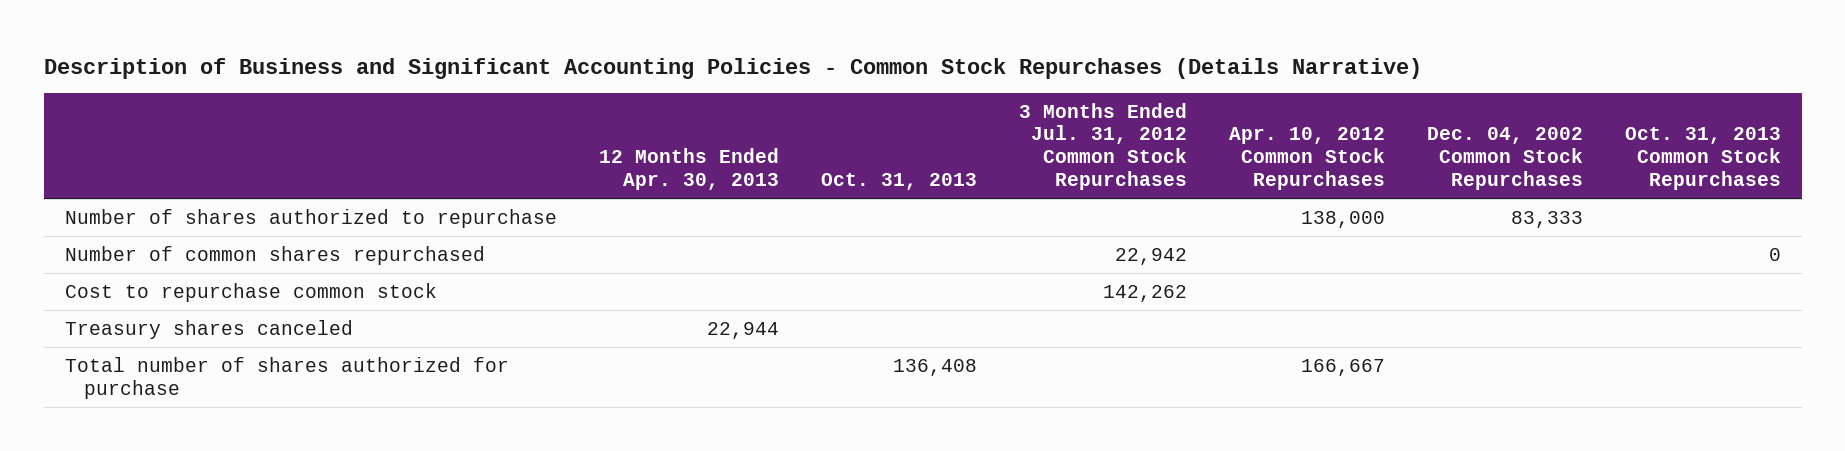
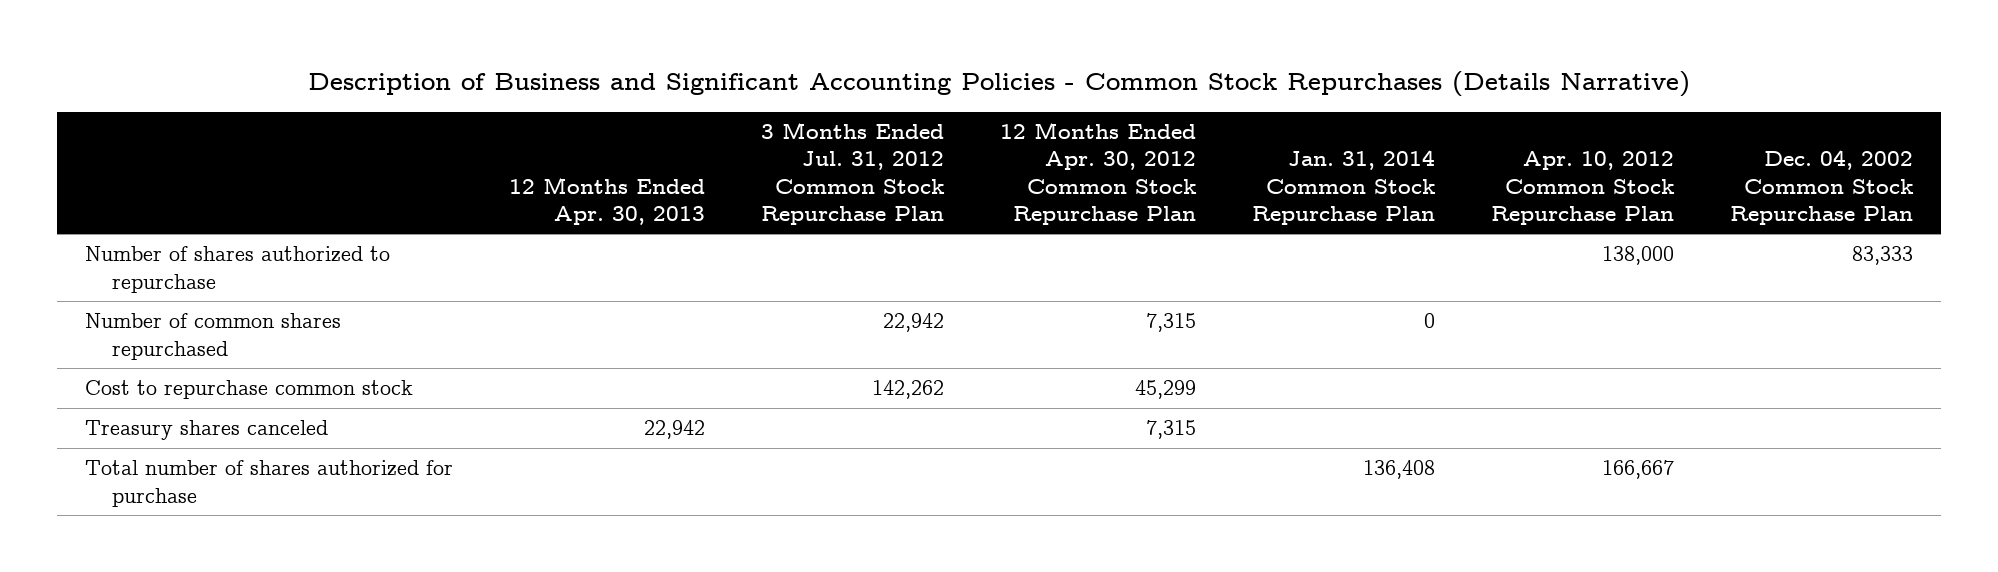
- | 12 Months Ended Apr. 30, 2013 | Oct. 31, 2013 | 3 Months Ended Jul. 31, 2012 Common Stock Repurchases | Apr. 10, 2012 Common Stock Repurchases | Dec. 04, 2002 Common Stock Repurchases | Oct. 31, 2013 Common Stock Repurchases
+ | 12 Months Ended Apr. 30, 2013 | 3 Months Ended Jul. 31, 2012 Common Stock Repurchase Plan | 12 Months Ended Apr. 30, 2012 Common Stock Repurchase Plan | Jan. 31, 2014 Common Stock Repurchase Plan | Apr. 10, 2012 Common Stock Repurchase Plan | Dec. 04, 2002 Common Stock Repurchase Plan
- Treasury shares canceled | 22,944 | | | | |
+ Treasury shares canceled | 22,942 | | 7,315 | | |

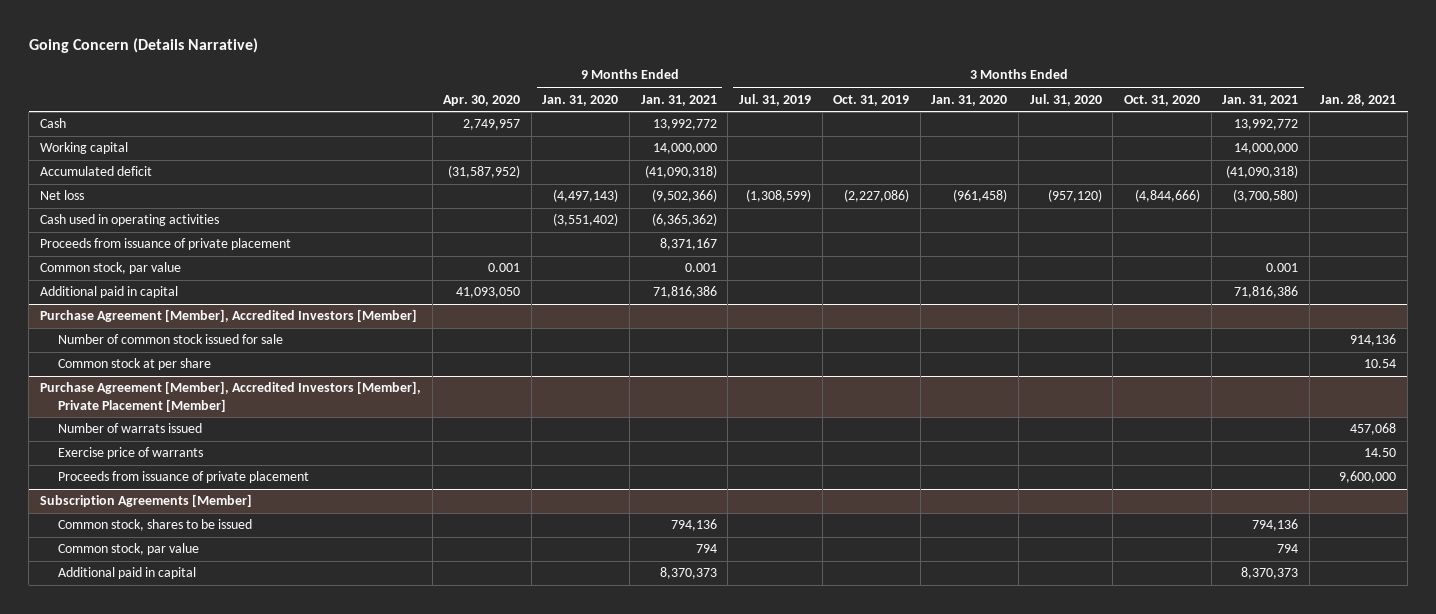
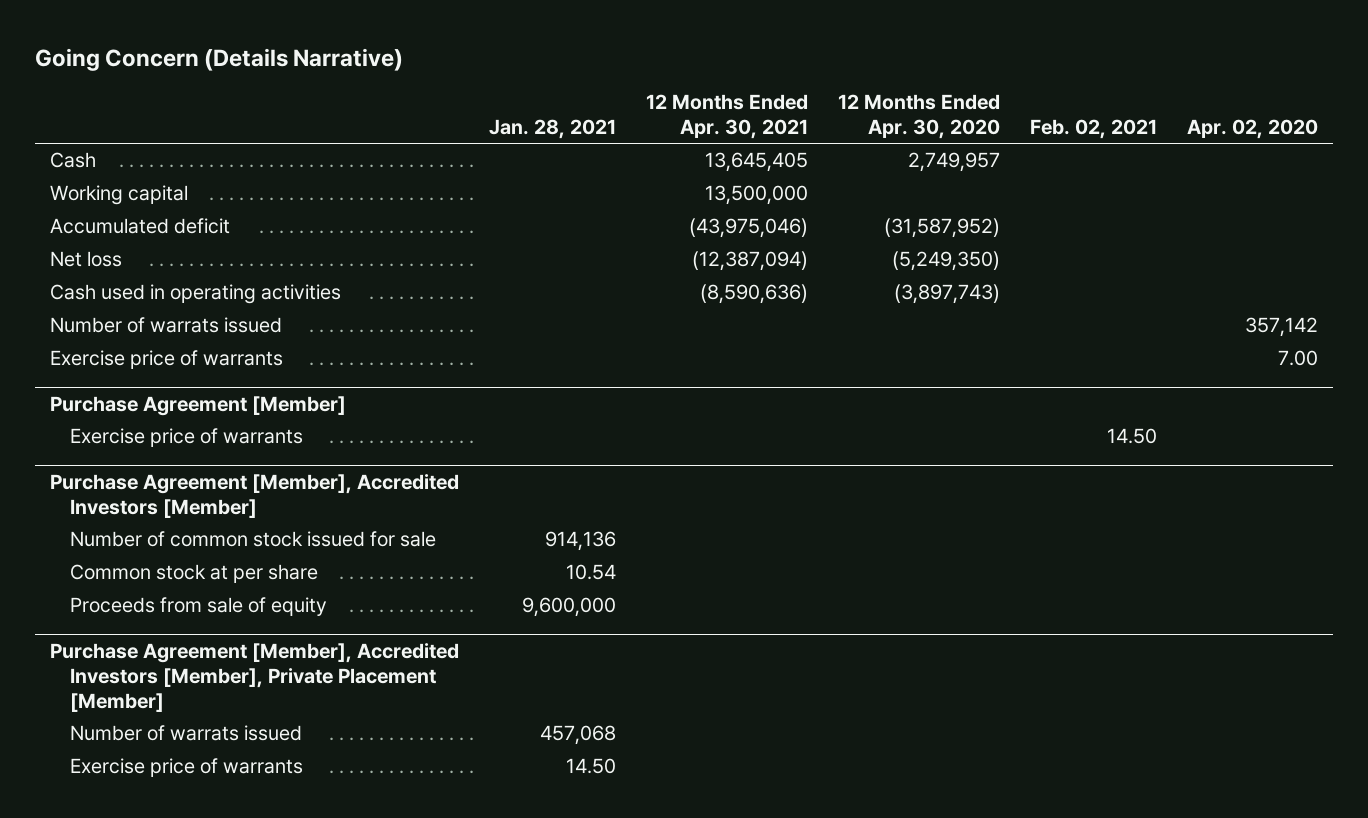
- | Apr. 30, 2020 | 9 Months Ended Jan. 31, 2020 | 9 Months Ended Jan. 31, 2021 | 3 Months Ended Jul. 31, 2019 | 3 Months Ended Oct. 31, 2019 | 3 Months Ended Jan. 31, 2020 | 3 Months Ended Jul. 31, 2020 | 3 Months Ended Oct. 31, 2020 | 3 Months Ended Jan. 31, 2021 | Jan. 28, 2021
+ | Jan. 28, 2021 | 12 Months Ended Apr. 30, 2021 | 12 Months Ended Apr. 30, 2020 | Feb. 02, 2021 | Apr. 02, 2020
- Proceeds from issuance of private placement | | | 8,371,167 | | | | | | |
- Common stock, par value | 0.001 | | 0.001 | | | | | | 0.001 |
- Additional paid in capital | 41,093,050 | | 71,816,386 | | | | | | 71,816,386 |
+ Number of warrats issued | | | | | 357,142
+ Exercise price of warrants | | | | | 7.00
+ Purchase Agreement [Member]
+ Exercise price of warrants | | | | 14.50 |
@ Purchase Agreement [Member], Accredited Investors [Member]
+ Proceeds from sale of equity | 9,600,000 | | | |
@ Purchase Agreement [Member], Accredited Investors [Member], Private Placement [Member]
- Proceeds from issuance of private placement | | | | | | | | | | 9,600,000
- Subscription Agreements [Member]
- Common stock, shares to be issued | | | 794,136 | | | | | | 794,136 |
- Common stock, par value | | | 794 | | | | | | 794 |
- Additional paid in capital | | | 8,370,373 | | | | | | 8,370,373 |

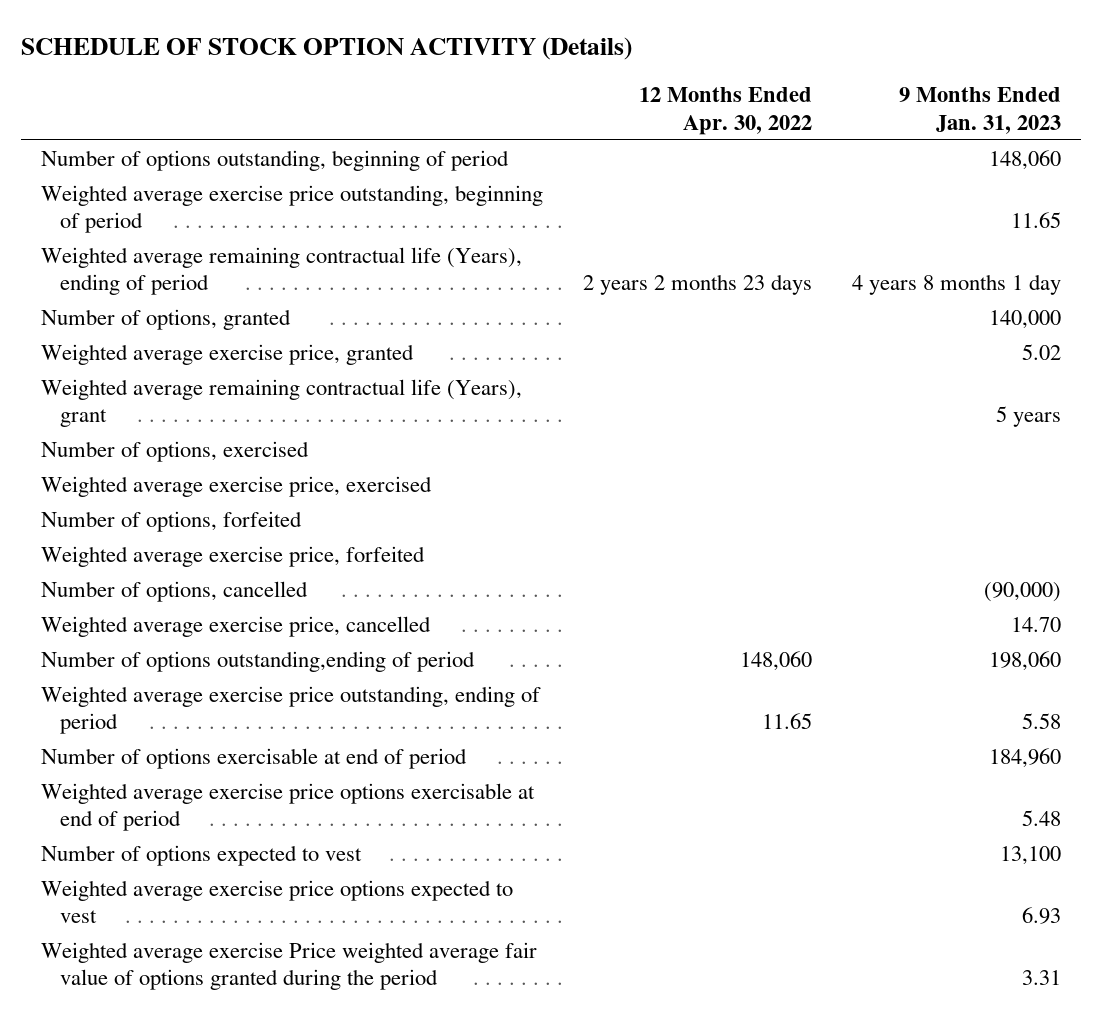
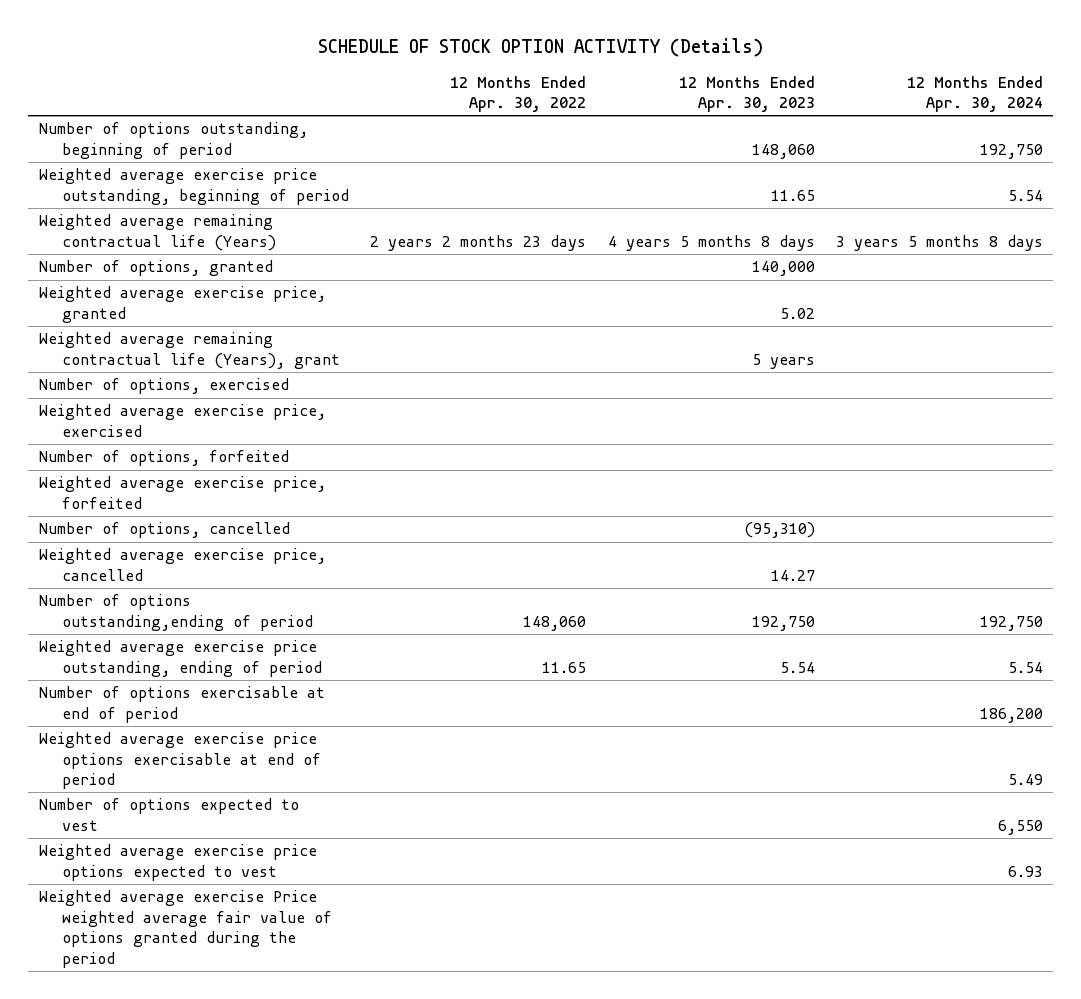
- | 12 Months Ended Apr. 30, 2022 | 9 Months Ended Jan. 31, 2023
+ | 12 Months Ended Apr. 30, 2022 | 12 Months Ended Apr. 30, 2023 | 12 Months Ended Apr. 30, 2024
- Weighted average remaining contractual life (Years), ending of period | 2 years 2 months 23 days | 4 years 8 months 1 day
+ Weighted average remaining contractual life (Years) | 2 years 2 months 23 days | 4 years 5 months 8 days | 3 years 5 months 8 days

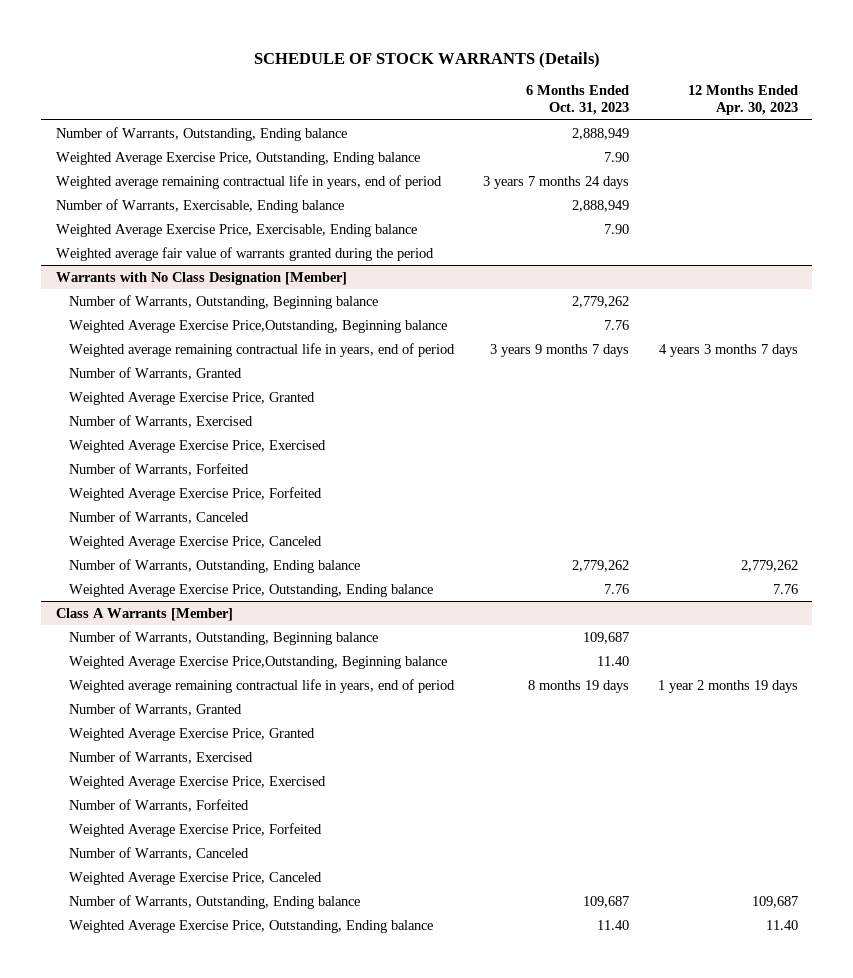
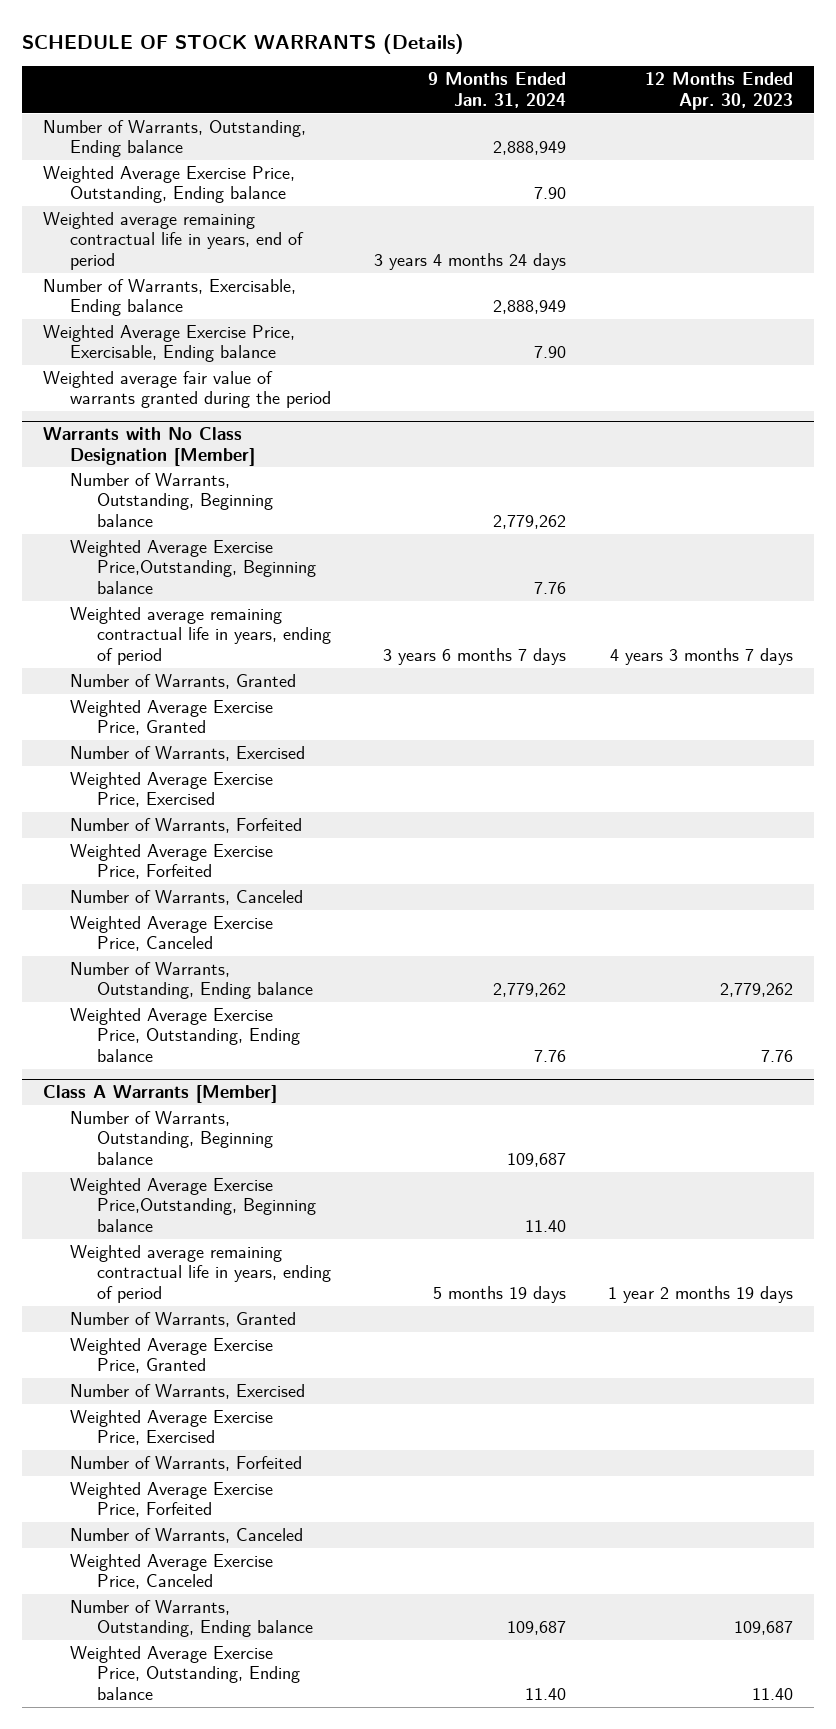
- | 6 Months Ended Oct. 31, 2023 | 12 Months Ended Apr. 30, 2023
+ | 9 Months Ended Jan. 31, 2024 | 12 Months Ended Apr. 30, 2023
@ Warrants with No Class Designation [Member]
- Weighted average remaining contractual life in years, end of period | 3 years 9 months 7 days | 4 years 3 months 7 days
+ Weighted average remaining contractual life in years, ending of period | 3 years 6 months 7 days | 4 years 3 months 7 days
@ Class A Warrants [Member]
- Weighted average remaining contractual life in years, end of period | 8 months 19 days | 1 year 2 months 19 days
+ Weighted average remaining contractual life in years, ending of period | 5 months 19 days | 1 year 2 months 19 days

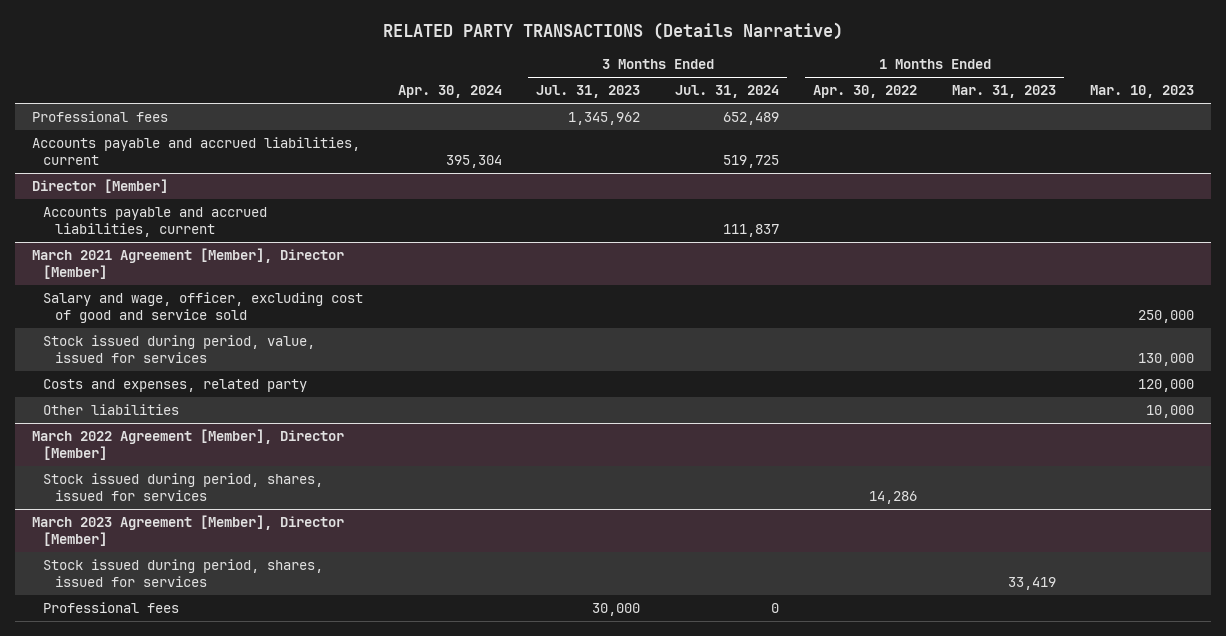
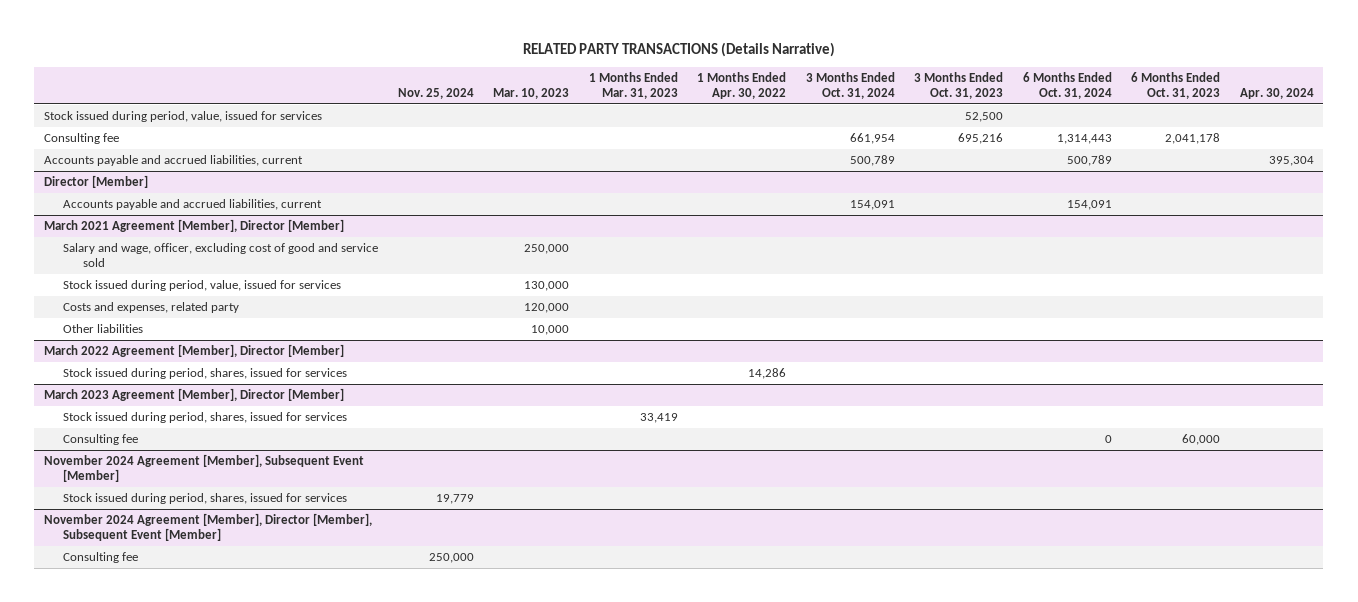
- | Apr. 30, 2024 | 3 Months Ended Jul. 31, 2023 | 3 Months Ended Jul. 31, 2024 | 1 Months Ended Apr. 30, 2022 | 1 Months Ended Mar. 31, 2023 | Mar. 10, 2023
+ | Nov. 25, 2024 | Mar. 10, 2023 | 1 Months Ended Mar. 31, 2023 | 1 Months Ended Apr. 30, 2022 | 3 Months Ended Oct. 31, 2024 | 3 Months Ended Oct. 31, 2023 | 6 Months Ended Oct. 31, 2024 | 6 Months Ended Oct. 31, 2023 | Apr. 30, 2024
- Professional fees | | 1,345,962 | 652,489 | | |
+ Stock issued during period, value, issued for services | | | | | | 52,500 | | |
+ Consulting fee | | | | | 661,954 | 695,216 | 1,314,443 | 2,041,178 |
@ March 2023 Agreement [Member], Director [Member]
- Professional fees | | 30,000 | 0 | | |
+ Consulting fee | | | | | | | 0 | 60,000 |
+ November 2024 Agreement [Member], Subsequent Event [Member]
+ Stock issued during period, shares, issued for services | 19,779 | | | | | | | |
+ November 2024 Agreement [Member], Director [Member], Subsequent Event [Member]
+ Consulting fee | 250,000 | | | | | | | |

